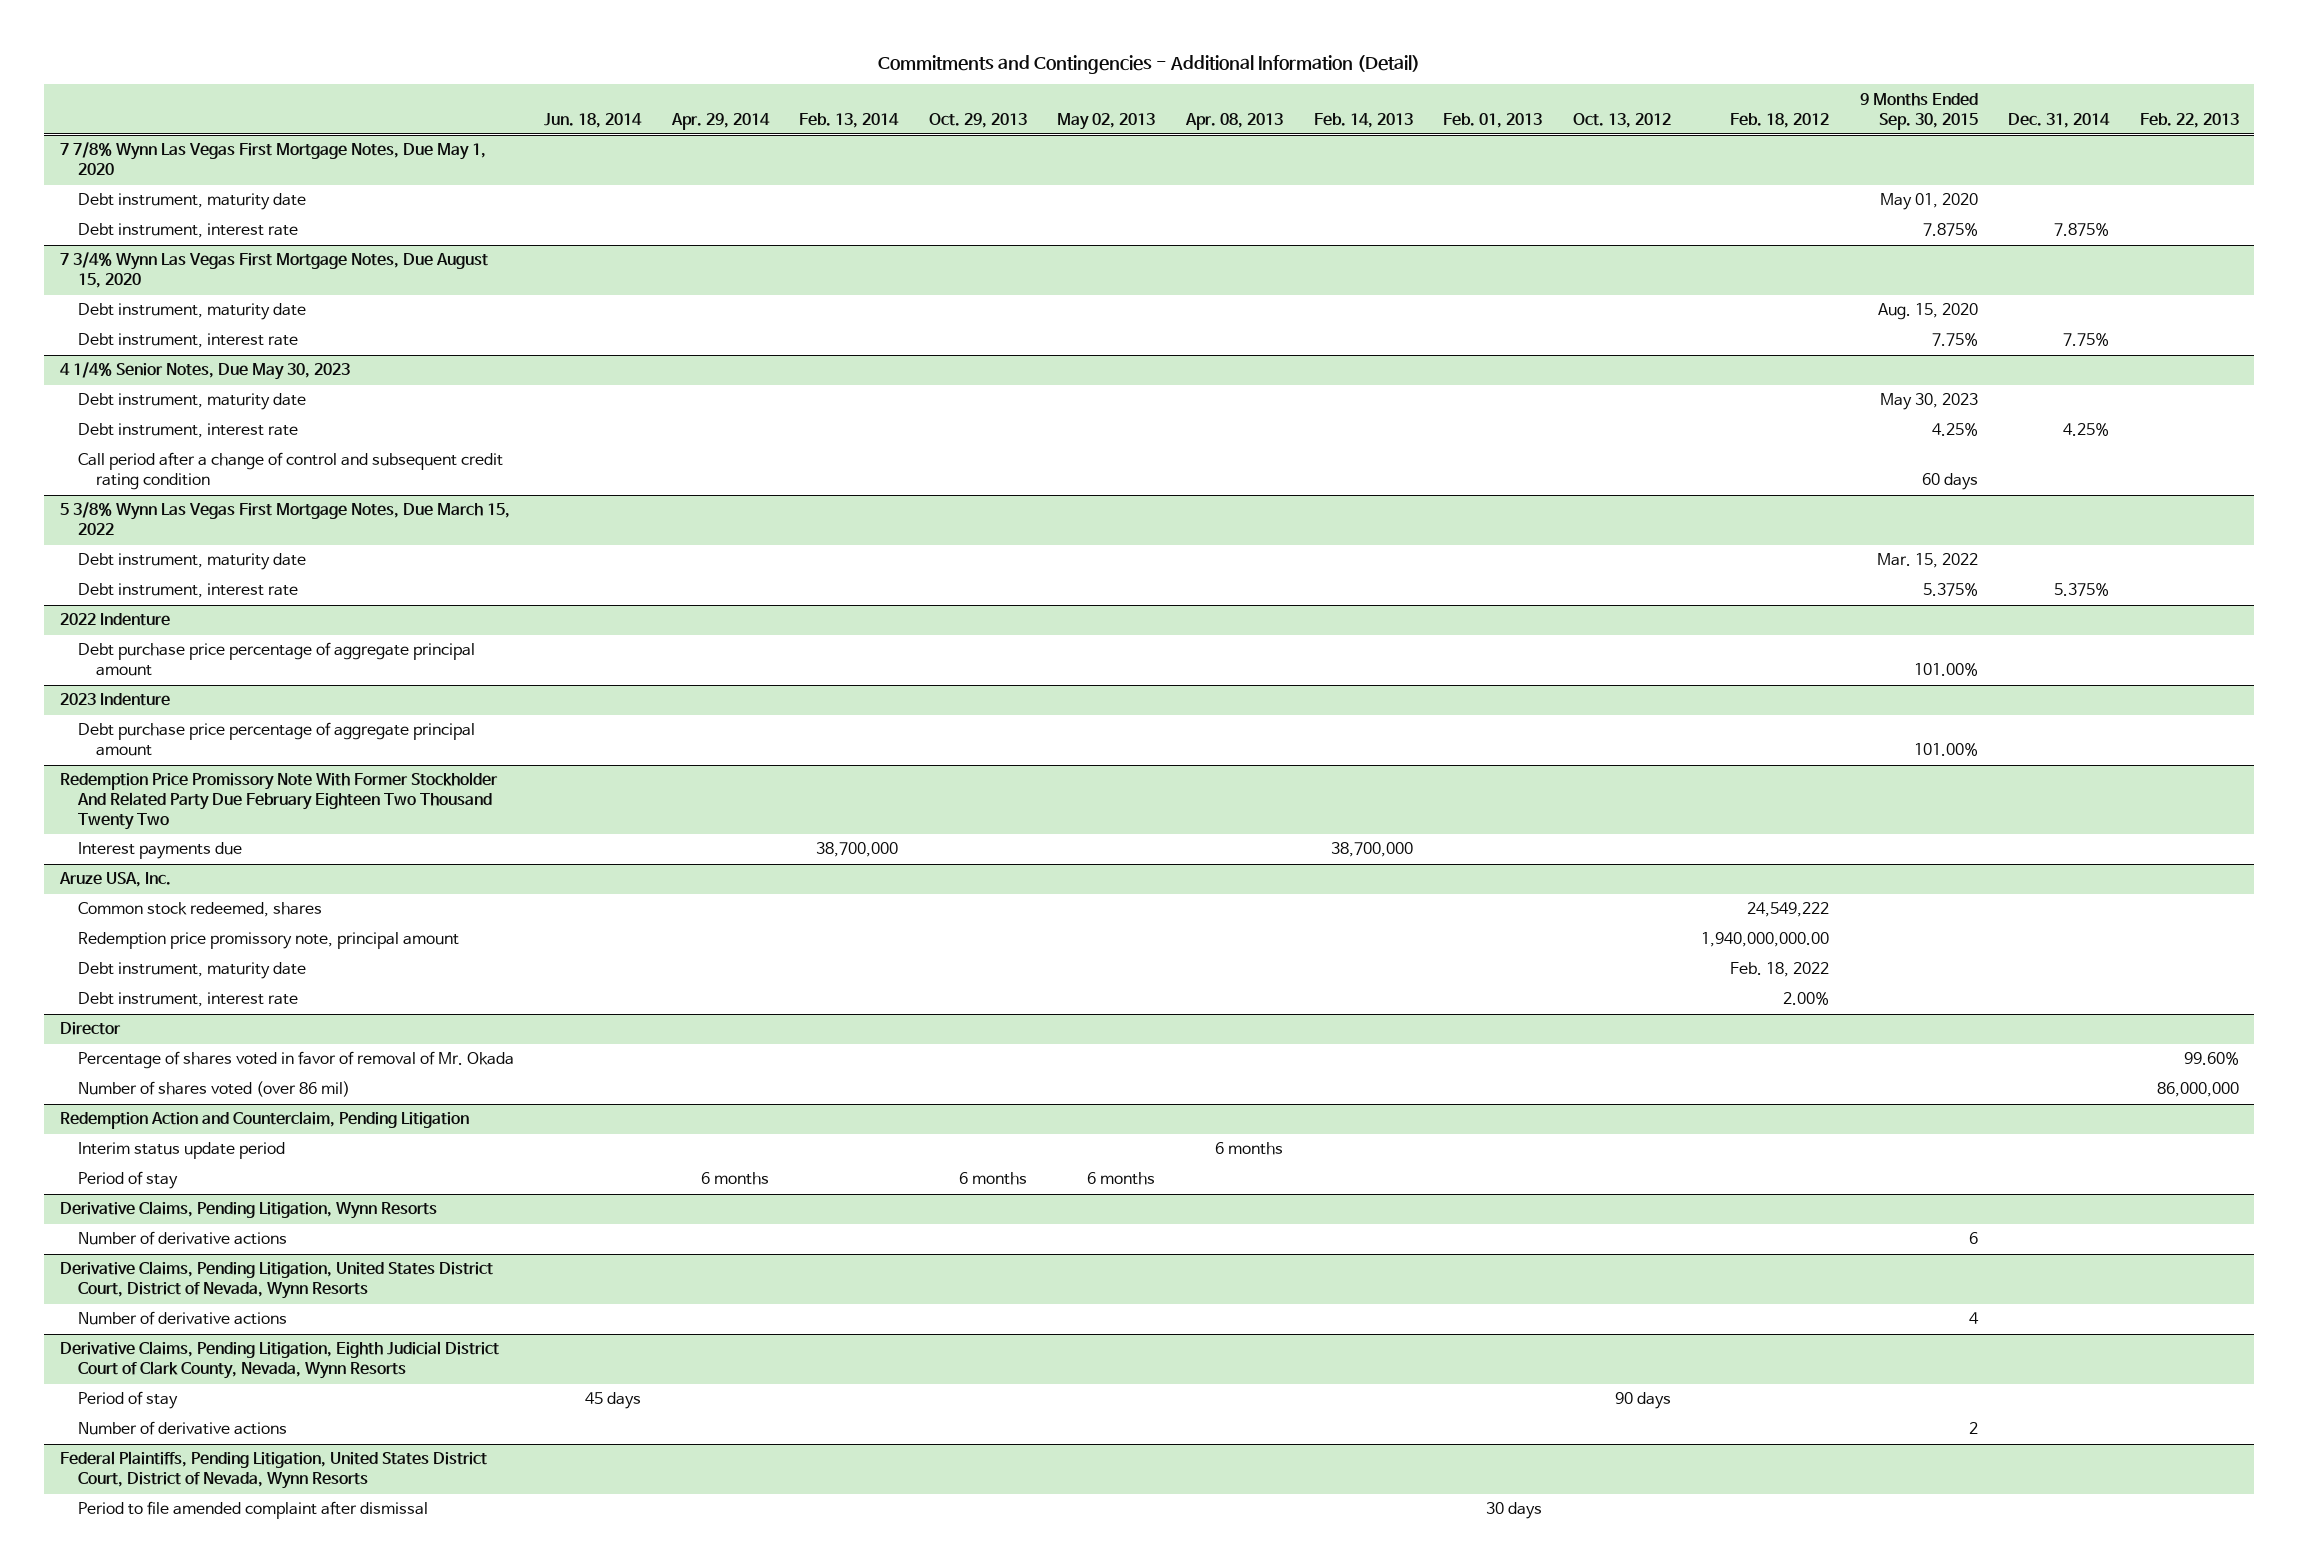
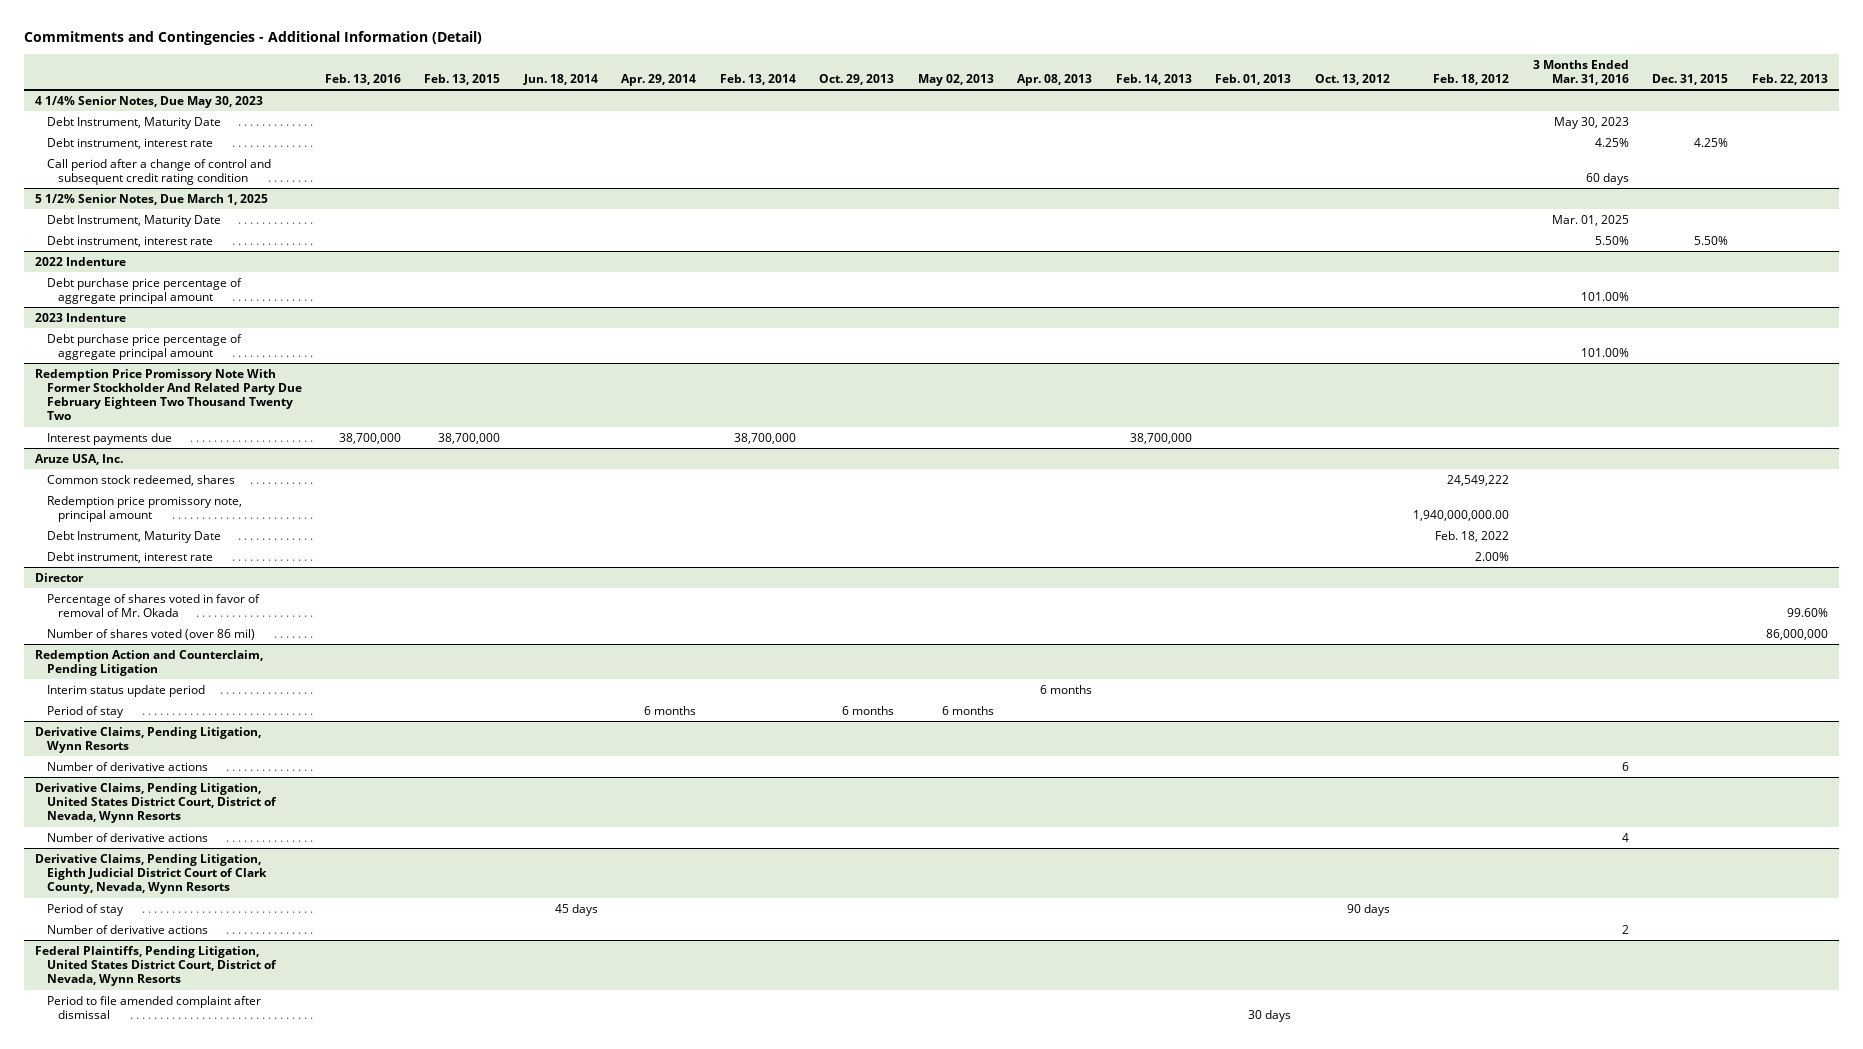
- | Jun. 18, 2014 | Apr. 29, 2014 | Feb. 13, 2014 | Oct. 29, 2013 | May 02, 2013 | Apr. 08, 2013 | Feb. 14, 2013 | Feb. 01, 2013 | Oct. 13, 2012 | Feb. 18, 2012 | 9 Months Ended Sep. 30, 2015 | Dec. 31, 2014 | Feb. 22, 2013
+ | Feb. 13, 2016 | Feb. 13, 2015 | Jun. 18, 2014 | Apr. 29, 2014 | Feb. 13, 2014 | Oct. 29, 2013 | May 02, 2013 | Apr. 08, 2013 | Feb. 14, 2013 | Feb. 01, 2013 | Oct. 13, 2012 | Feb. 18, 2012 | 3 Months Ended Mar. 31, 2016 | Dec. 31, 2015 | Feb. 22, 2013
- 7 7/8% Wynn Las Vegas First Mortgage Notes, Due May 1, 2020
- Debt instrument, maturity date | | | | | | | | | | | May 01, 2020 | |
- Debt instrument, interest rate | | | | | | | | | | | 7.875% | 7.875% |
- 7 3/4% Wynn Las Vegas First Mortgage Notes, Due August 15, 2020
- Debt instrument, maturity date | | | | | | | | | | | Aug. 15, 2020 | |
- Debt instrument, interest rate | | | | | | | | | | | 7.75% | 7.75% |
@ 4 1/4% Senior Notes, Due May 30, 2023
- Debt instrument, maturity date | | | | | | | | | | | May 30, 2023 | |
+ Debt Instrument, Maturity Date | | | | | | | | | | | | | May 30, 2023 | |
- 5 3/8% Wynn Las Vegas First Mortgage Notes, Due March 15, 2022
- Debt instrument, maturity date | | | | | | | | | | | Mar. 15, 2022 | |
- Debt instrument, interest rate | | | | | | | | | | | 5.375% | 5.375% |
+ 5 1/2% Senior Notes, Due March 1, 2025
+ Debt Instrument, Maturity Date | | | | | | | | | | | | | Mar. 01, 2025 | |
+ Debt instrument, interest rate | | | | | | | | | | | | | 5.50% | 5.50% |
@ Aruze USA, Inc.
- Debt instrument, maturity date | | | | | | | | | | Feb. 18, 2022 | | |
+ Debt Instrument, Maturity Date | | | | | | | | | | | | Feb. 18, 2022 | | |

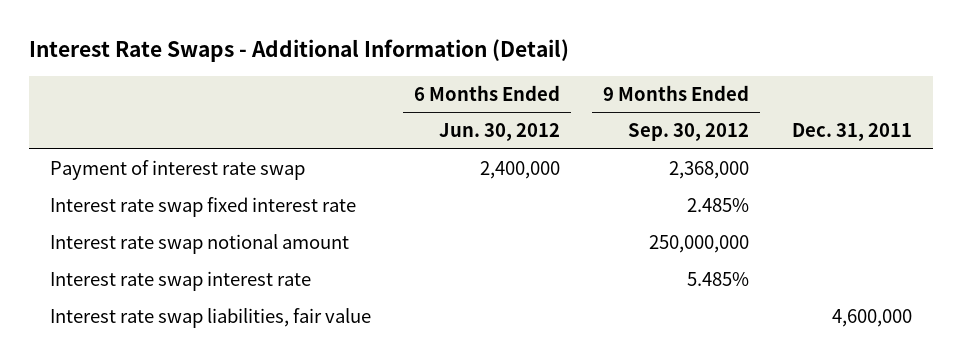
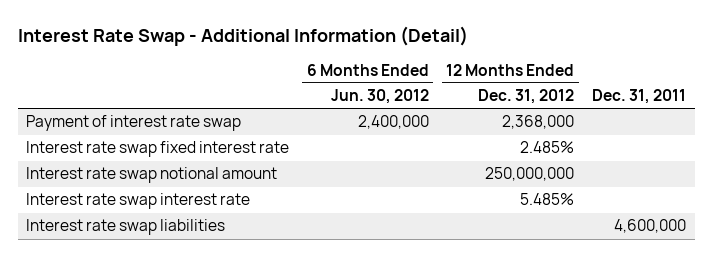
- Interest Rate Swaps - Additional Information (Detail)
+ Interest Rate Swap - Additional Information (Detail)
- | 6 Months Ended Jun. 30, 2012 | 9 Months Ended Sep. 30, 2012 | Dec. 31, 2011
+ | 6 Months Ended Jun. 30, 2012 | 12 Months Ended Dec. 31, 2012 | Dec. 31, 2011
- Interest rate swap liabilities, fair value | | | 4,600,000
+ Interest rate swap liabilities | | | 4,600,000

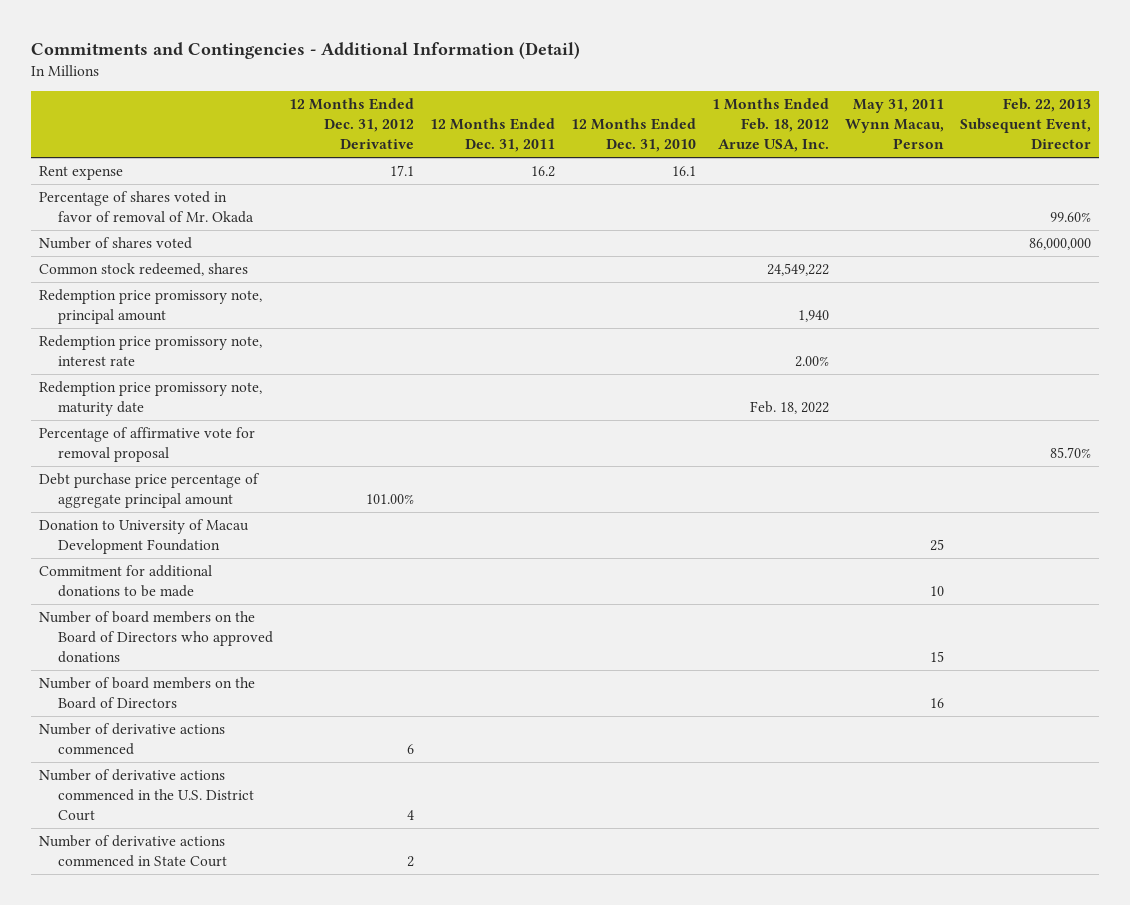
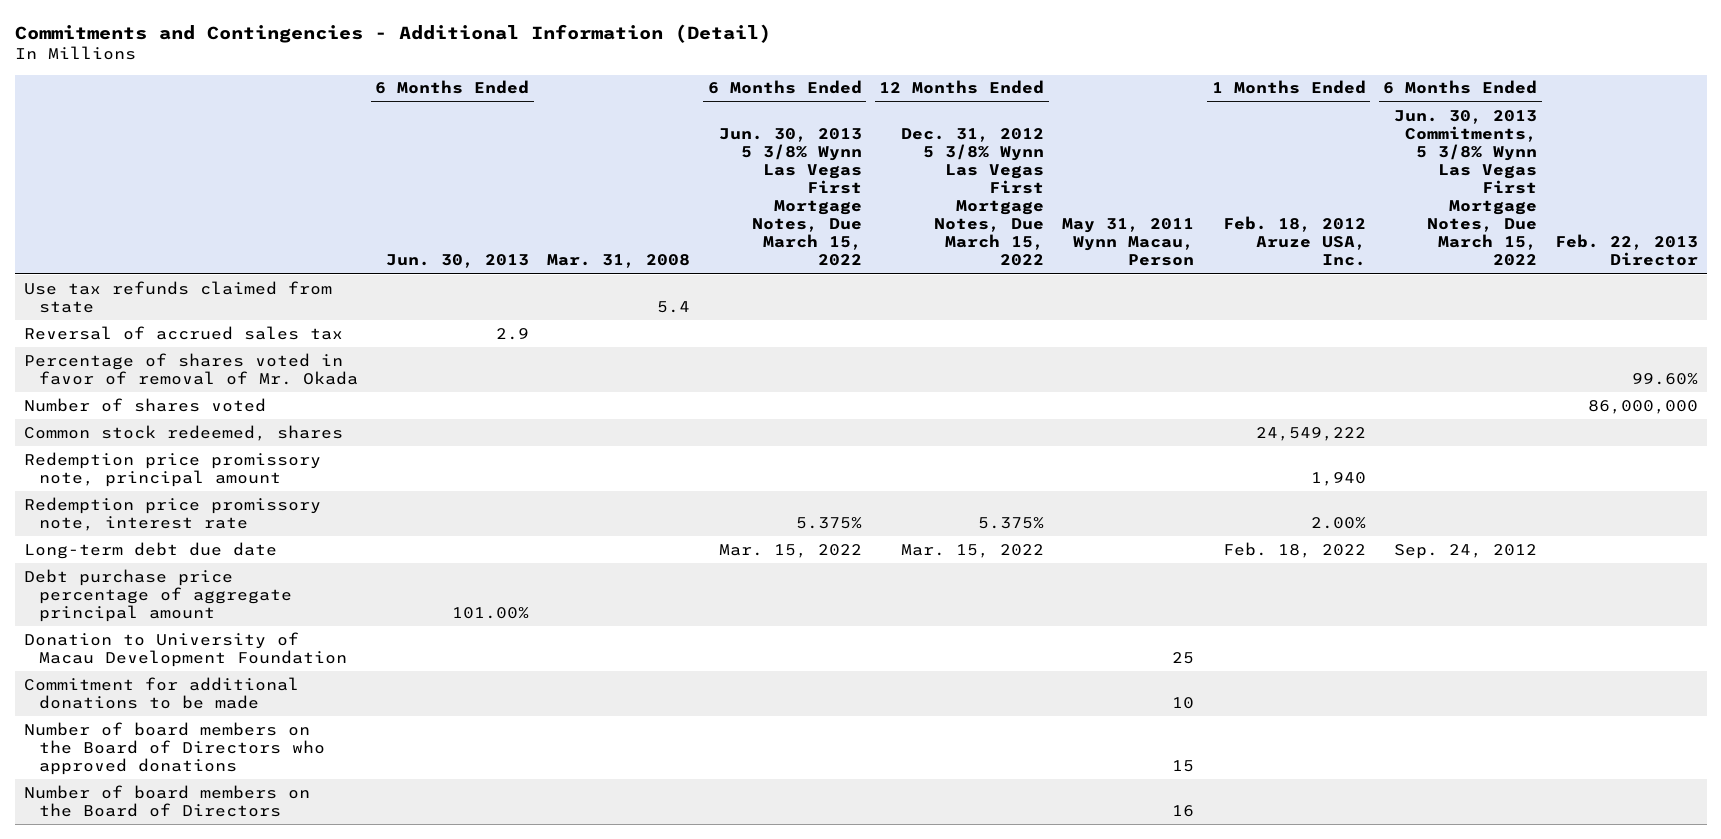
- | 12 Months Ended Dec. 31, 2012 Derivative | 12 Months Ended Dec. 31, 2011 | 12 Months Ended Dec. 31, 2010 | 1 Months Ended Feb. 18, 2012 Aruze USA, Inc. | May 31, 2011 Wynn Macau, Person | Feb. 22, 2013 Subsequent Event, Director
+ | 6 Months Ended Jun. 30, 2013 | Mar. 31, 2008 | 6 Months Ended Jun. 30, 2013 5 3/8% Wynn Las Vegas First Mortgage Notes, Due March 15, 2022 | 12 Months Ended Dec. 31, 2012 5 3/8% Wynn Las Vegas First Mortgage Notes, Due March 15, 2022 | May 31, 2011 Wynn Macau, Person | 1 Months Ended Feb. 18, 2012 Aruze USA, Inc. | 6 Months Ended Jun. 30, 2013 Commitments, 5 3/8% Wynn Las Vegas First Mortgage Notes, Due March 15, 2022 | Feb. 22, 2013 Director
- Rent expense | 17.1 | 16.2 | 16.1 | | |
+ Use tax refunds claimed from state | | 5.4 | | | | | |
+ Reversal of accrued sales tax | 2.9 | | | | | | |
- Redemption price promissory note, maturity date | | | | Feb. 18, 2022 | |
- Percentage of affirmative vote for removal proposal | | | | | | 85.70%
+ Long-term debt due date | | | Mar. 15, 2022 | Mar. 15, 2022 | | Feb. 18, 2022 | Sep. 24, 2012 |
- Number of derivative actions commenced | 6 | | | | |
- Number of derivative actions commenced in the U.S. District Court | 4 | | | | |
- Number of derivative actions commenced in State Court | 2 | | | | |

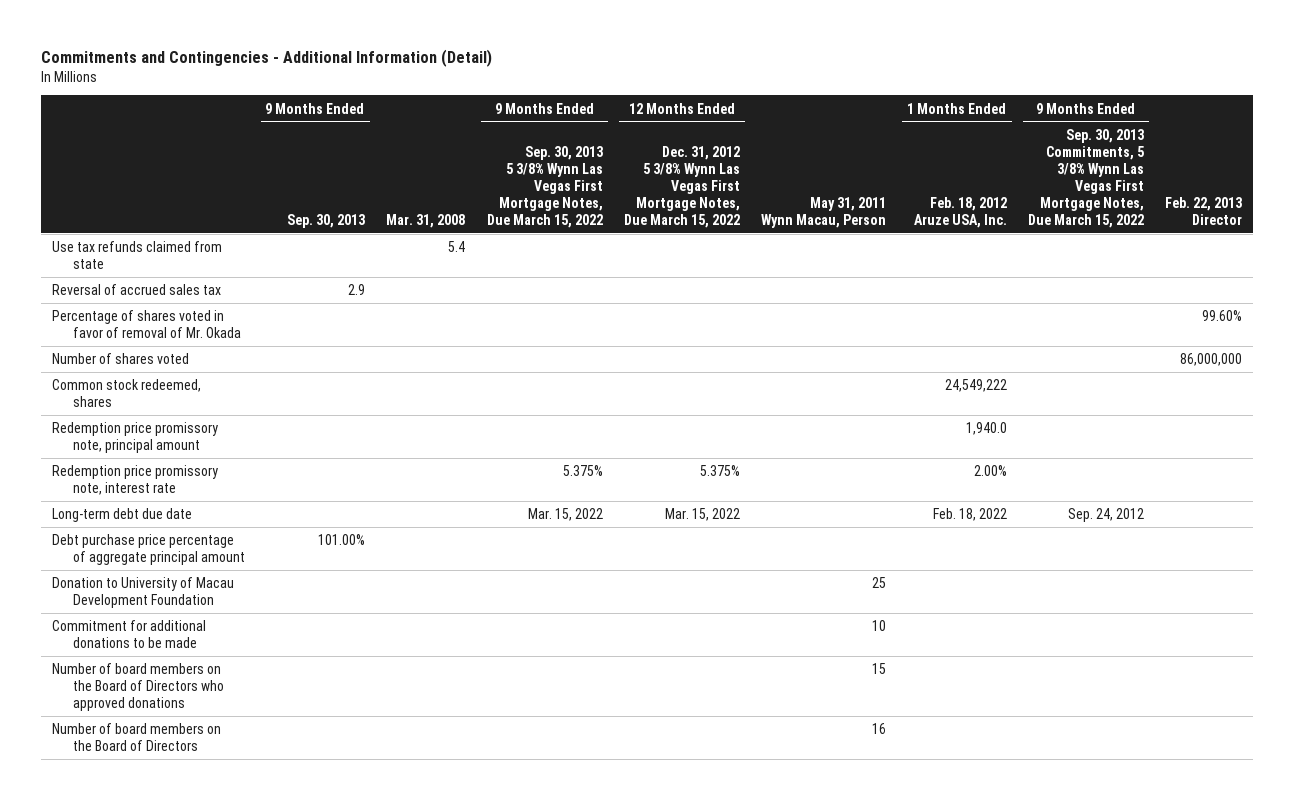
- | 6 Months Ended Jun. 30, 2013 | Mar. 31, 2008 | 6 Months Ended Jun. 30, 2013 5 3/8% Wynn Las Vegas First Mortgage Notes, Due March 15, 2022 | 12 Months Ended Dec. 31, 2012 5 3/8% Wynn Las Vegas First Mortgage Notes, Due March 15, 2022 | May 31, 2011 Wynn Macau, Person | 1 Months Ended Feb. 18, 2012 Aruze USA, Inc. | 6 Months Ended Jun. 30, 2013 Commitments, 5 3/8% Wynn Las Vegas First Mortgage Notes, Due March 15, 2022 | Feb. 22, 2013 Director
+ | 9 Months Ended Sep. 30, 2013 | Mar. 31, 2008 | 9 Months Ended Sep. 30, 2013 5 3/8% Wynn Las Vegas First Mortgage Notes, Due March 15, 2022 | 12 Months Ended Dec. 31, 2012 5 3/8% Wynn Las Vegas First Mortgage Notes, Due March 15, 2022 | May 31, 2011 Wynn Macau, Person | 1 Months Ended Feb. 18, 2012 Aruze USA, Inc. | 9 Months Ended Sep. 30, 2013 Commitments, 5 3/8% Wynn Las Vegas First Mortgage Notes, Due March 15, 2022 | Feb. 22, 2013 Director
- Redemption price promissory note, principal amount | | | | | | 1,940 | |
+ Redemption price promissory note, principal amount | | | | | | 1,940.0 | |

